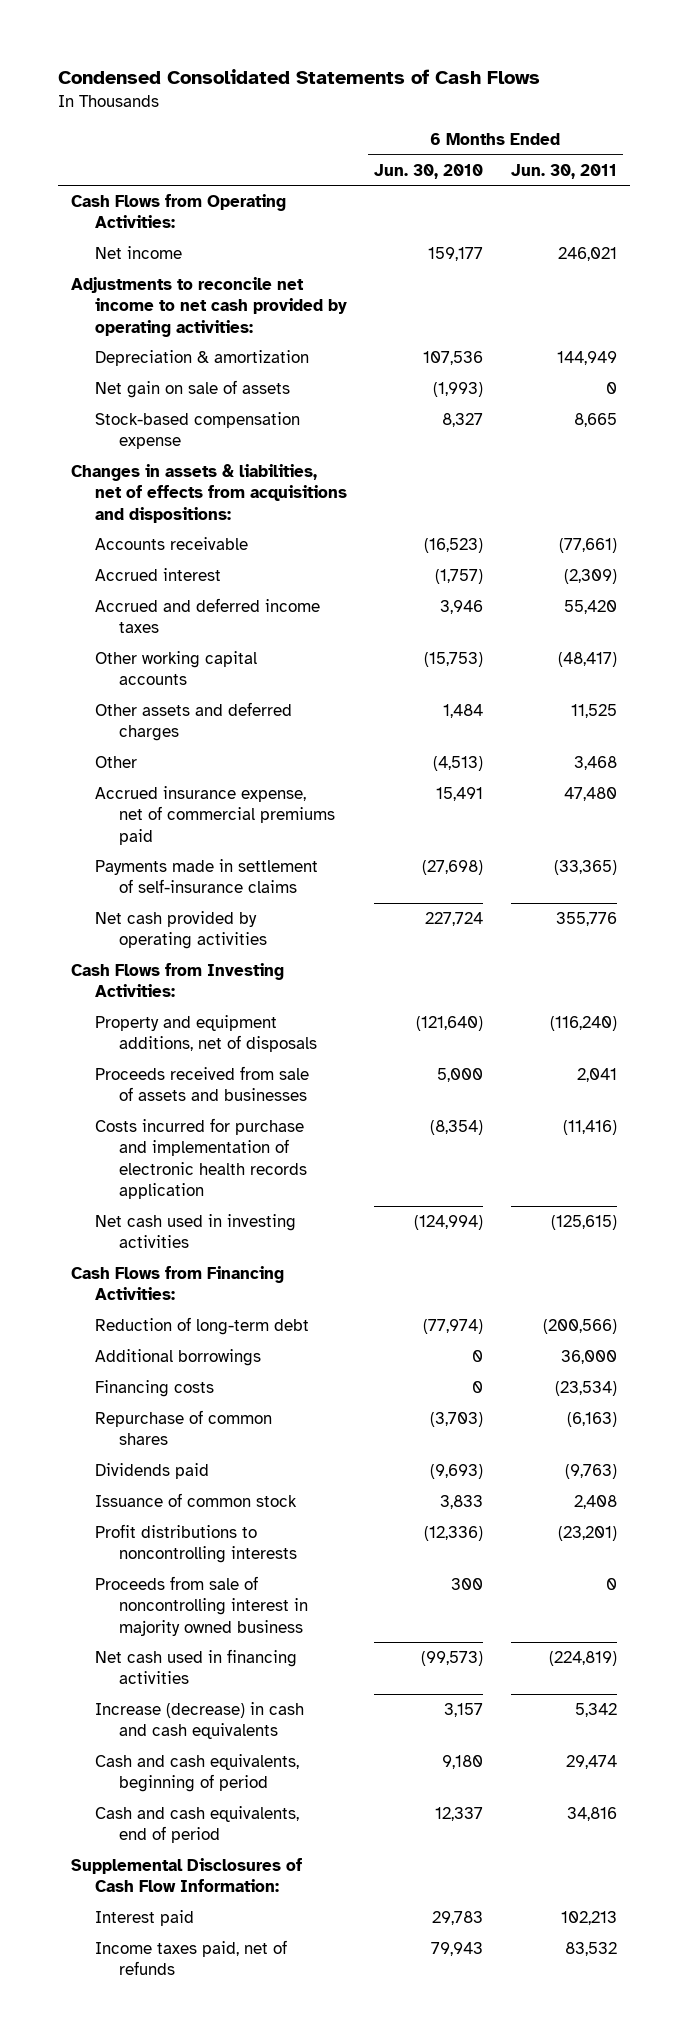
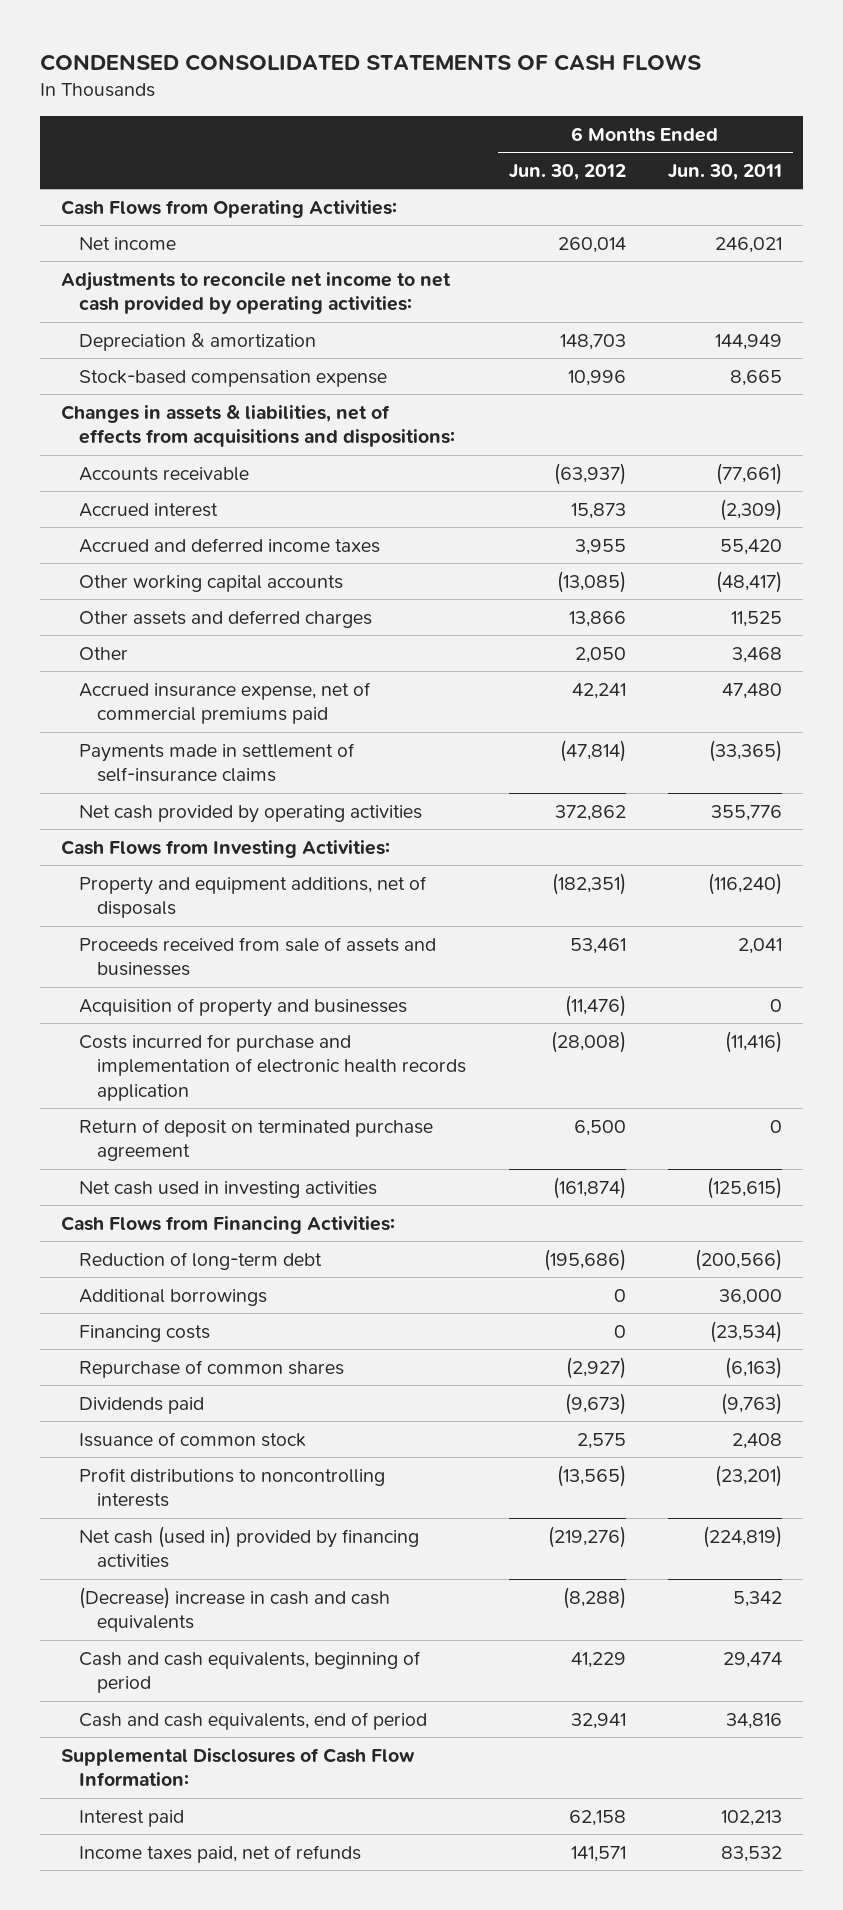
- Condensed Consolidated Statements of Cash Flows
+ CONDENSED CONSOLIDATED STATEMENTS OF CASH FLOWS
- | 6 Months Ended Jun. 30, 2010 | 6 Months Ended Jun. 30, 2011
+ | 6 Months Ended Jun. 30, 2012 | 6 Months Ended Jun. 30, 2011
- Net gain on sale of assets | (1,993) | 0
+ Acquisition of property and businesses | (11,476) | 0
+ Return of deposit on terminated purchase agreement | 6,500 | 0
- Proceeds from sale of noncontrolling interest in majority owned business | 300 | 0
- Net cash used in financing activities | (99,573) | (224,819)
- Increase (decrease) in cash and cash equivalents | 3,157 | 5,342
+ Net cash (used in) provided by financing activities | (219,276) | (224,819)
+ (Decrease) increase in cash and cash equivalents | (8,288) | 5,342

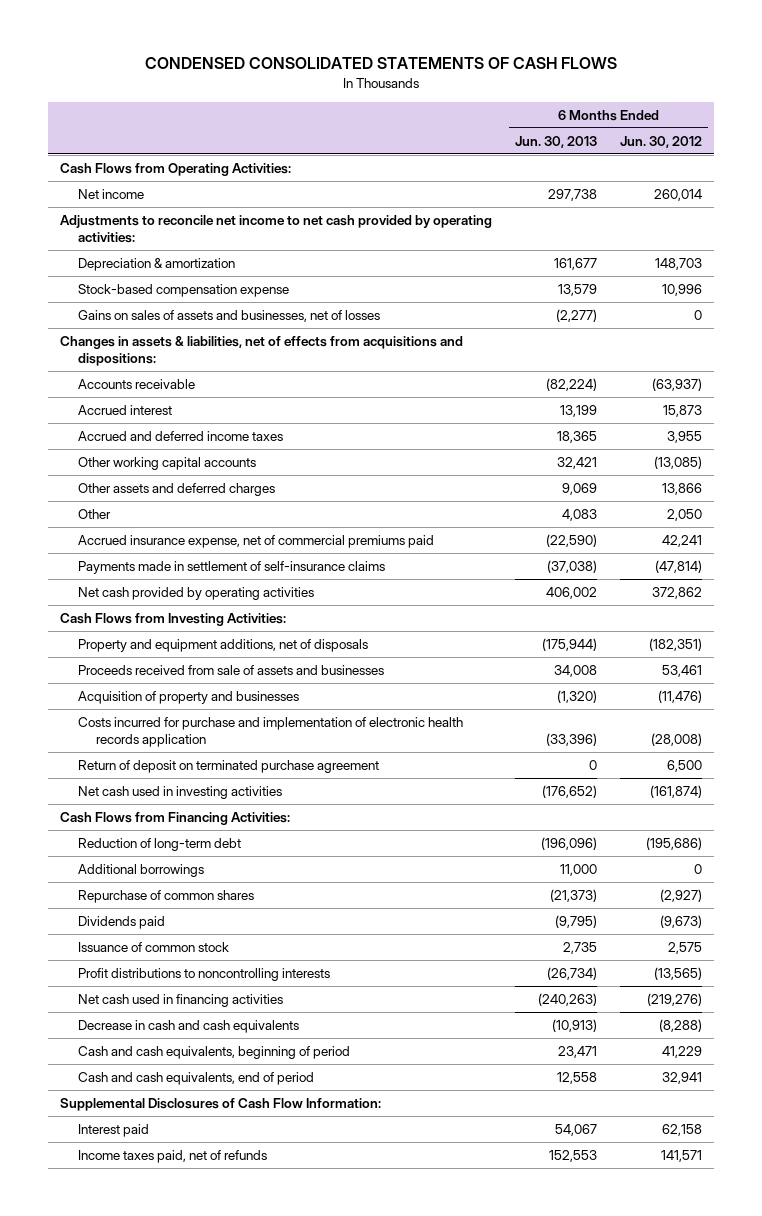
- | 6 Months Ended Jun. 30, 2012 | 6 Months Ended Jun. 30, 2011
+ | 6 Months Ended Jun. 30, 2013 | 6 Months Ended Jun. 30, 2012
+ Gains on sales of assets and businesses, net of losses | (2,277) | 0
- Financing costs | 0 | (23,534)
- Net cash (used in) provided by financing activities | (219,276) | (224,819)
- (Decrease) increase in cash and cash equivalents | (8,288) | 5,342
+ Net cash used in financing activities | (240,263) | (219,276)
+ Decrease in cash and cash equivalents | (10,913) | (8,288)

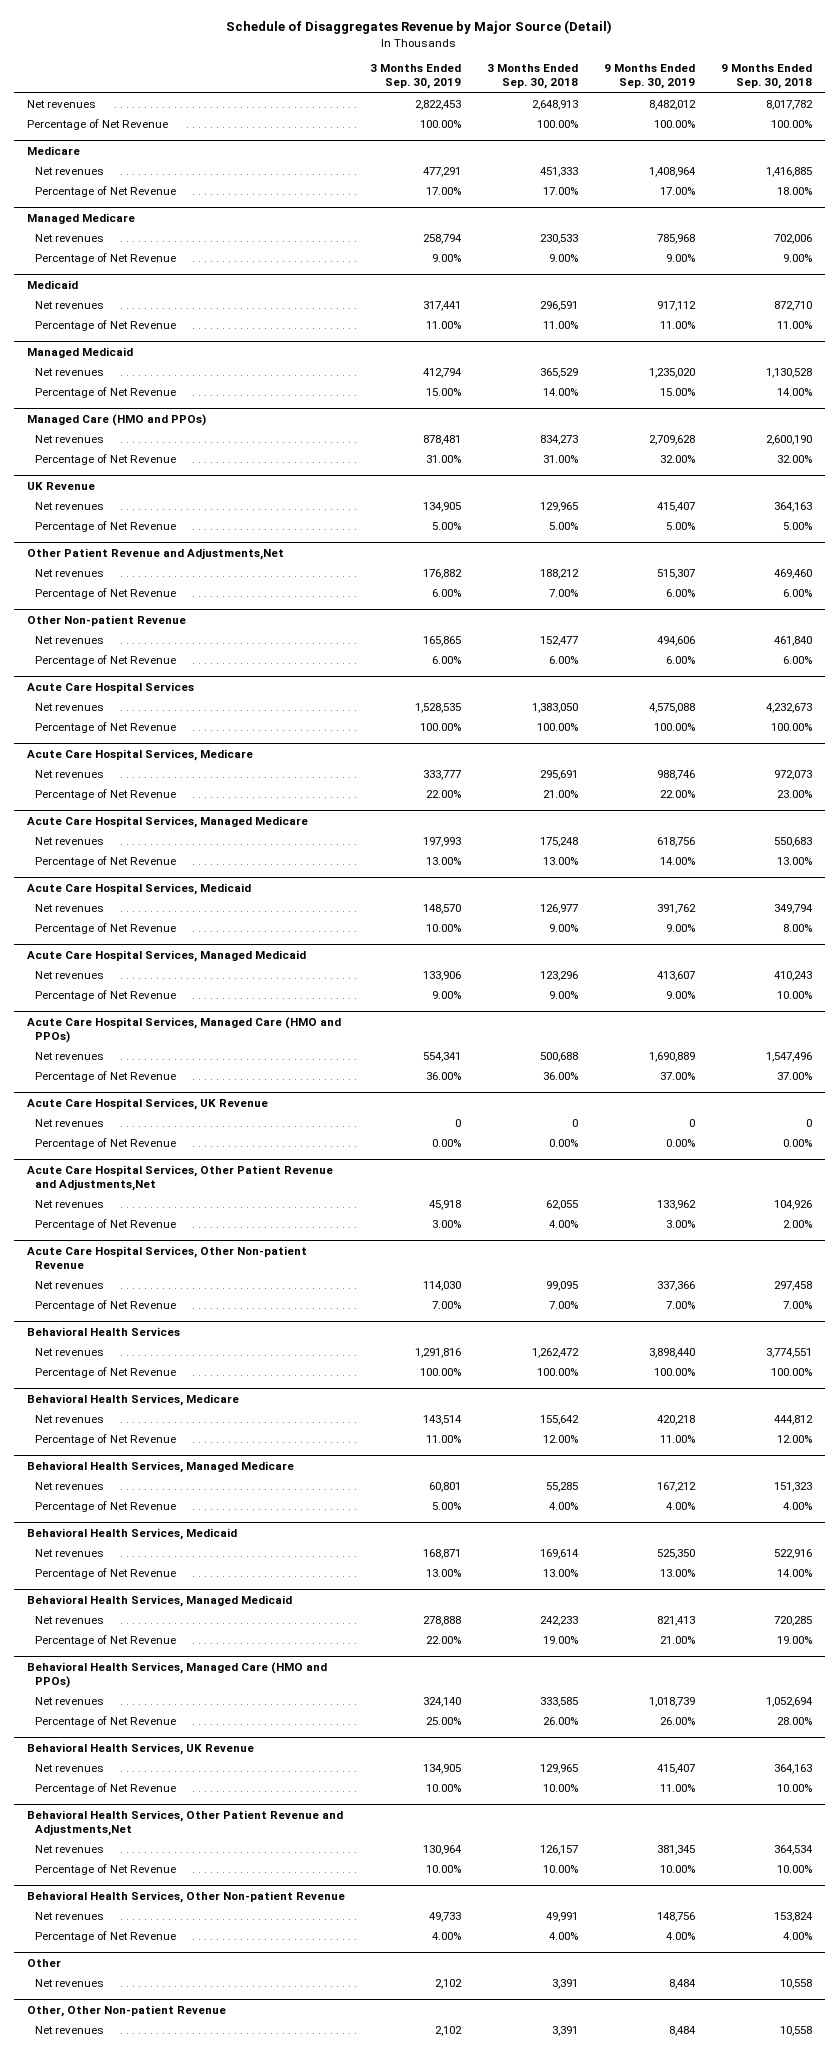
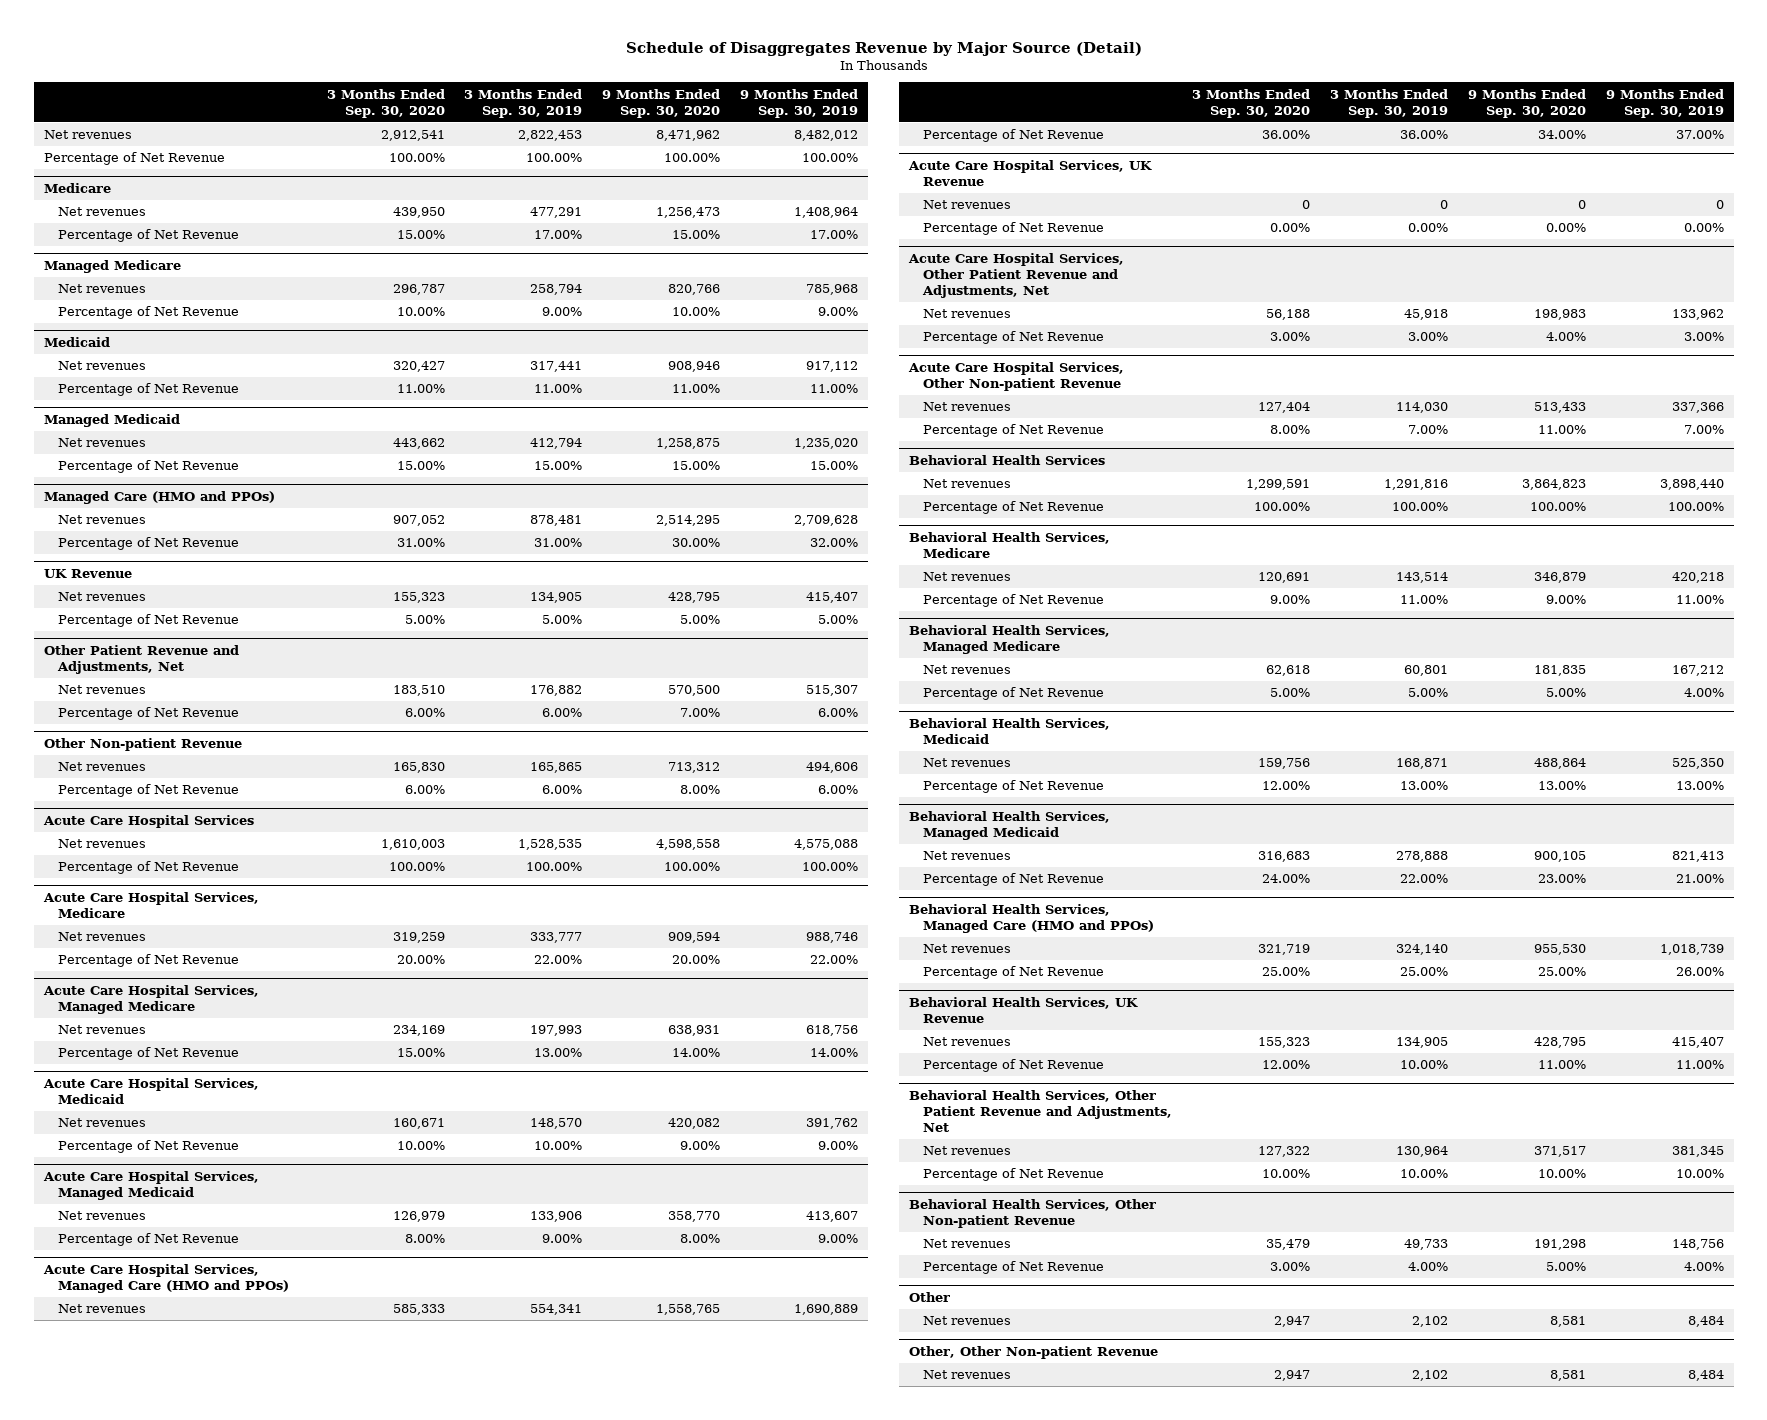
- | 3 Months Ended Sep. 30, 2019 | 3 Months Ended Sep. 30, 2018 | 9 Months Ended Sep. 30, 2019 | 9 Months Ended Sep. 30, 2018
+ | 3 Months Ended Sep. 30, 2020 | 3 Months Ended Sep. 30, 2019 | 9 Months Ended Sep. 30, 2020 | 9 Months Ended Sep. 30, 2019
- Other Patient Revenue and Adjustments,Net
+ Other Patient Revenue and Adjustments, Net
- Acute Care Hospital Services, Other Patient Revenue and Adjustments,Net
+ Acute Care Hospital Services, Other Patient Revenue and Adjustments, Net
- Behavioral Health Services, Other Patient Revenue and Adjustments,Net
+ Behavioral Health Services, Other Patient Revenue and Adjustments, Net

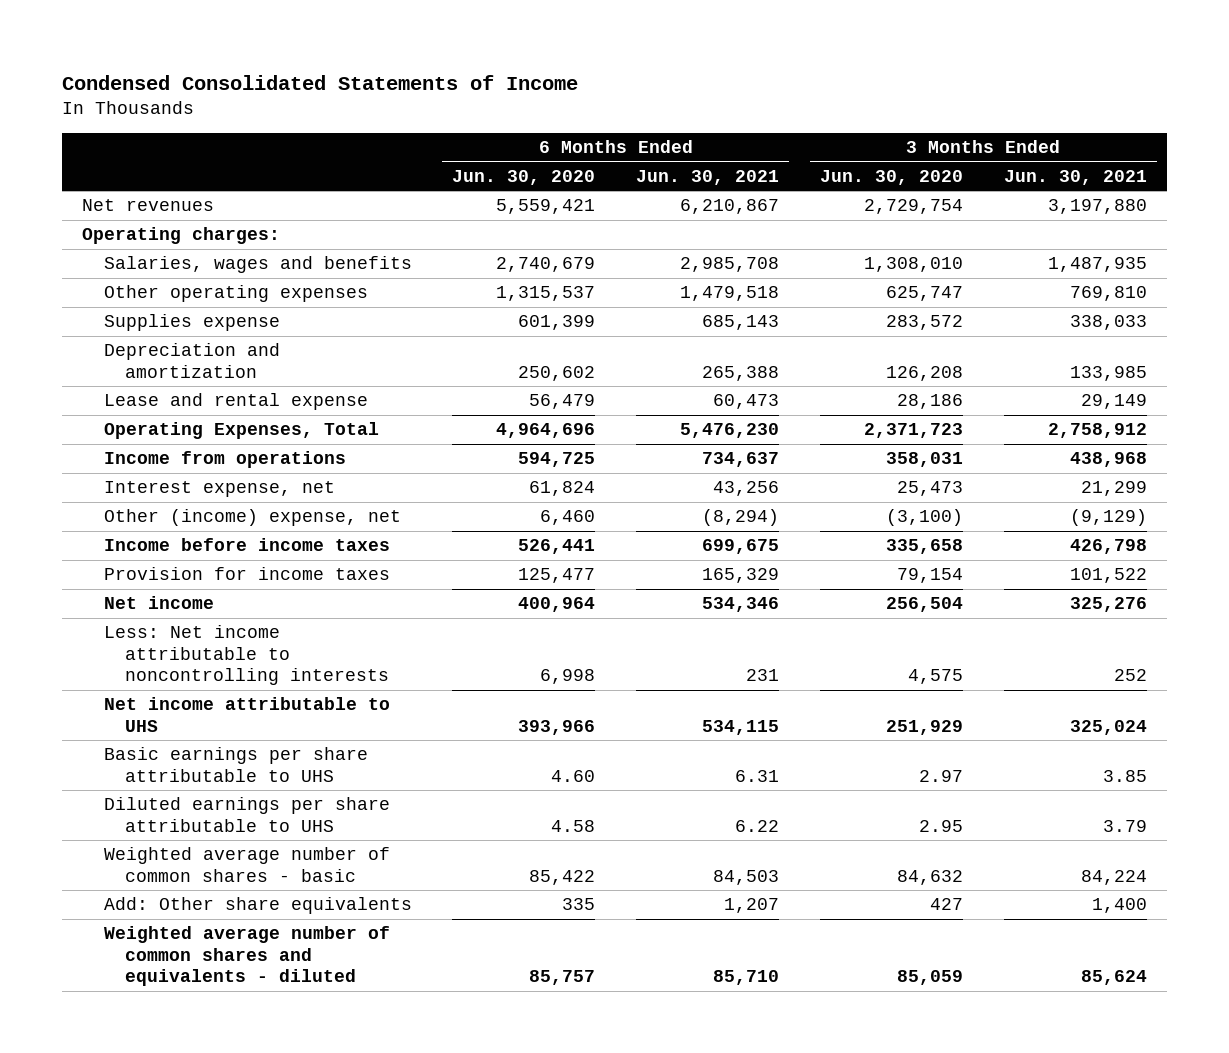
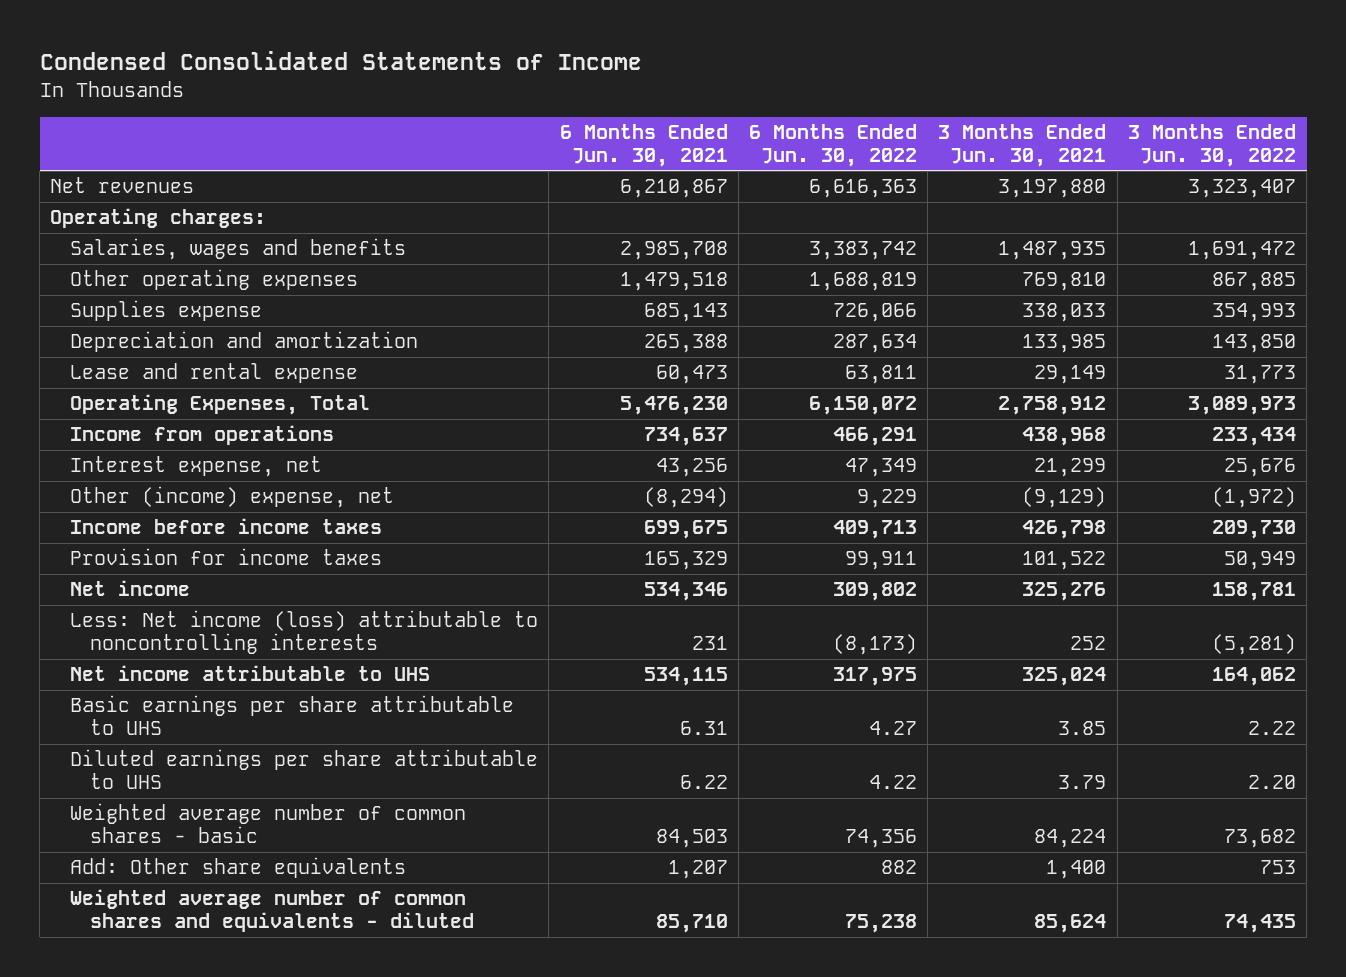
- | 6 Months Ended Jun. 30, 2020 | 6 Months Ended Jun. 30, 2021 | 3 Months Ended Jun. 30, 2020 | 3 Months Ended Jun. 30, 2021
+ | 6 Months Ended Jun. 30, 2021 | 6 Months Ended Jun. 30, 2022 | 3 Months Ended Jun. 30, 2021 | 3 Months Ended Jun. 30, 2022
- Less: Net income attributable to noncontrolling interests | 6,998 | 231 | 4,575 | 252
+ Less: Net income (loss) attributable to noncontrolling interests | 231 | (8,173) | 252 | (5,281)

